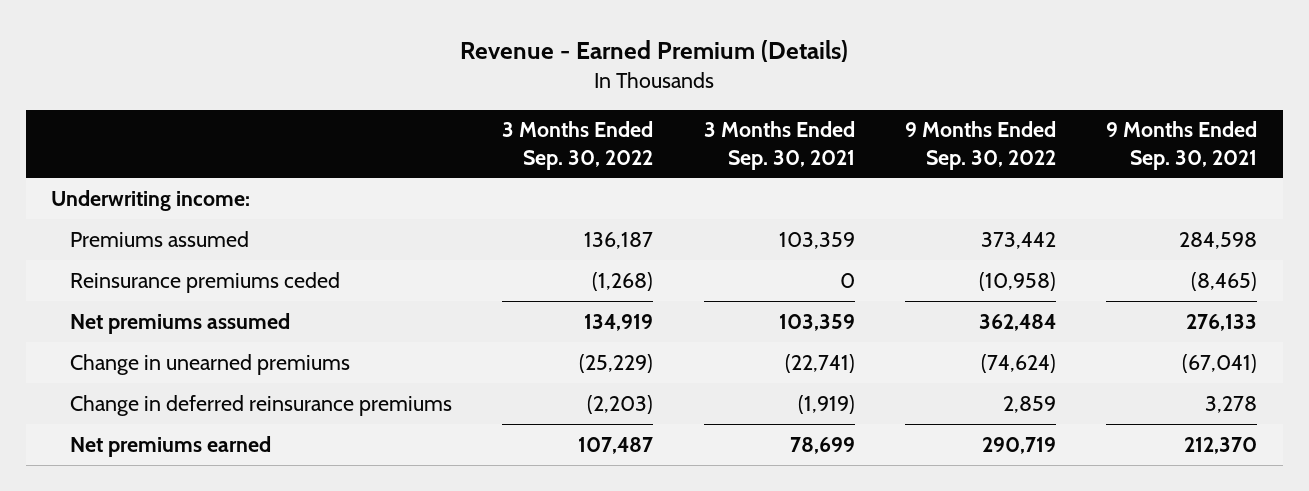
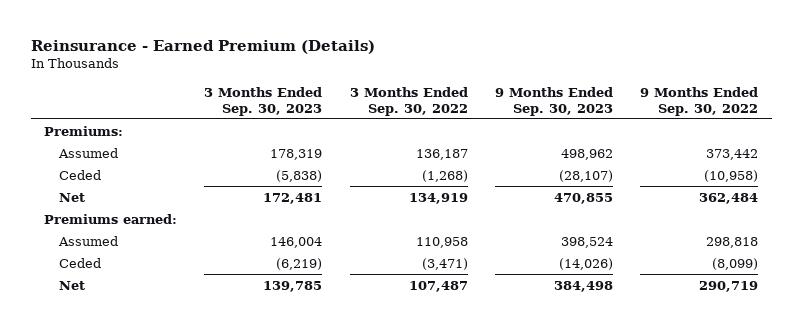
- Revenue - Earned Premium (Details)
+ Reinsurance - Earned Premium (Details)
- | 3 Months Ended Sep. 30, 2022 | 3 Months Ended Sep. 30, 2021 | 9 Months Ended Sep. 30, 2022 | 9 Months Ended Sep. 30, 2021
+ | 3 Months Ended Sep. 30, 2023 | 3 Months Ended Sep. 30, 2022 | 9 Months Ended Sep. 30, 2023 | 9 Months Ended Sep. 30, 2022
- Underwriting income:
- Premiums assumed | 136,187 | 103,359 | 373,442 | 284,598
- Reinsurance premiums ceded | (1,268) | 0 | (10,958) | (8,465)
- Net premiums assumed | 134,919 | 103,359 | 362,484 | 276,133
- Change in unearned premiums | (25,229) | (22,741) | (74,624) | (67,041)
- Change in deferred reinsurance premiums | (2,203) | (1,919) | 2,859 | 3,278
- Net premiums earned | 107,487 | 78,699 | 290,719 | 212,370
+ Premiums:
+ Assumed | 178,319 | 136,187 | 498,962 | 373,442
+ Ceded | (5,838) | (1,268) | (28,107) | (10,958)
+ Net | 172,481 | 134,919 | 470,855 | 362,484
+ Premiums earned:
+ Assumed | 146,004 | 110,958 | 398,524 | 298,818
+ Ceded | (6,219) | (3,471) | (14,026) | (8,099)
+ Net | 139,785 | 107,487 | 384,498 | 290,719

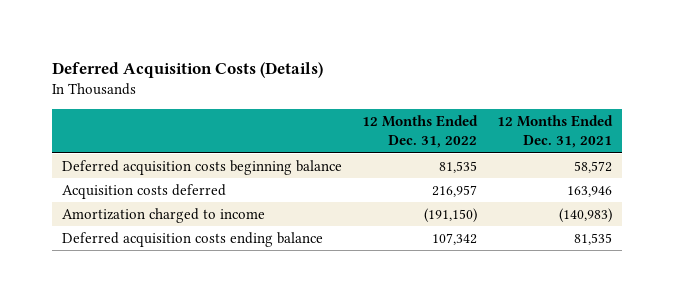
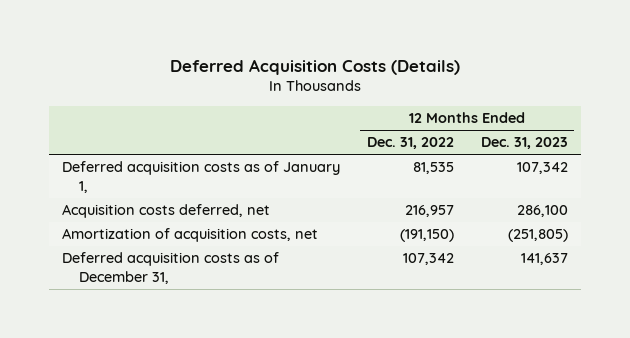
- | 12 Months Ended Dec. 31, 2022 | 12 Months Ended Dec. 31, 2021
+ | 12 Months Ended Dec. 31, 2022 | 12 Months Ended Dec. 31, 2023
- Deferred acquisition costs beginning balance | 81,535 | 58,572
- Acquisition costs deferred | 216,957 | 163,946
- Amortization charged to income | (191,150) | (140,983)
- Deferred acquisition costs ending balance | 107,342 | 81,535
+ Deferred acquisition costs as of January 1, | 81,535 | 107,342
+ Acquisition costs deferred, net | 216,957 | 286,100
+ Amortization of acquisition costs, net | (191,150) | (251,805)
+ Deferred acquisition costs as of December 31, | 107,342 | 141,637

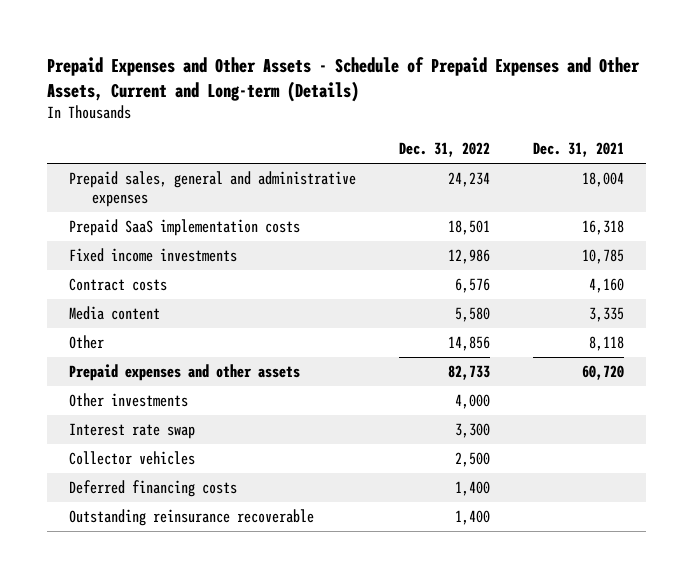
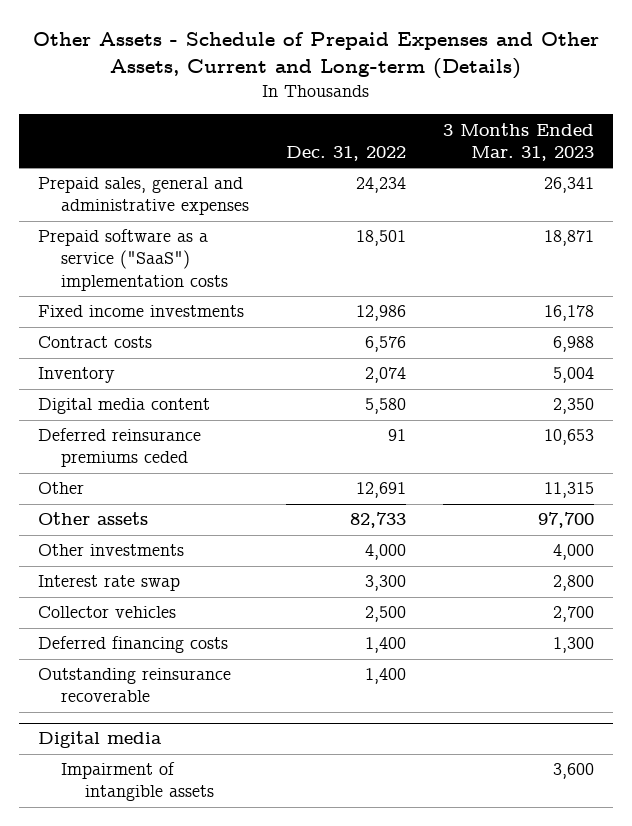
- Prepaid Expenses and Other Assets - Schedule of Prepaid Expenses and Other Assets, Current and Long-term (Details)
+ Other Assets - Schedule of Prepaid Expenses and Other Assets, Current and Long-term (Details)
- | Dec. 31, 2022 | Dec. 31, 2021
+ | Dec. 31, 2022 | 3 Months Ended Mar. 31, 2023
- Prepaid SaaS implementation costs | 18,501 | 16,318
+ Prepaid software as a service ("SaaS") implementation costs | 18,501 | 18,871
- Media content | 5,580 | 3,335
- Other | 14,856 | 8,118
- Prepaid expenses and other assets | 82,733 | 60,720
+ Inventory | 2,074 | 5,004
+ Digital media content | 5,580 | 2,350
+ Deferred reinsurance premiums ceded | 91 | 10,653
+ Other | 12,691 | 11,315
+ Other assets | 82,733 | 97,700
+ Digital media
+ Impairment of intangible assets | | 3,600

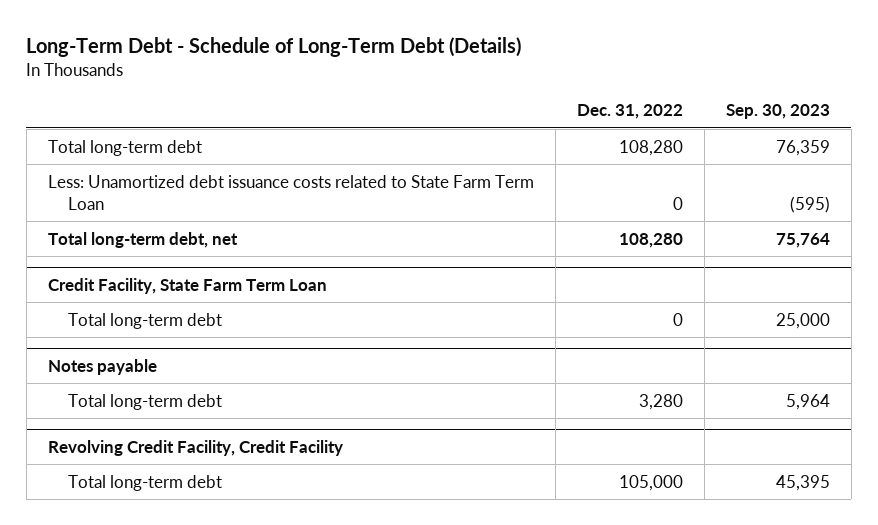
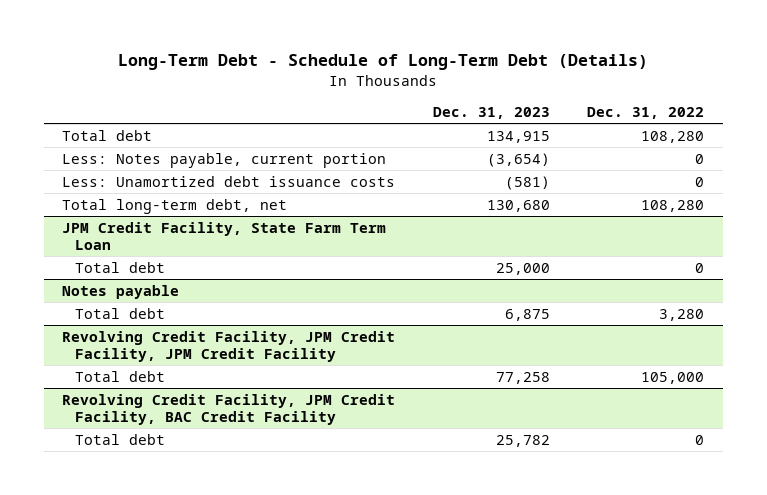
- | Dec. 31, 2022 | Sep. 30, 2023
+ | Dec. 31, 2023 | Dec. 31, 2022
- Total long-term debt | 108,280 | 76,359
- Less: Unamortized debt issuance costs related to State Farm Term Loan | 0 | (595)
+ Total debt | 134,915 | 108,280
+ Less: Notes payable, current portion | (3,654) | 0
+ Less: Unamortized debt issuance costs | (581) | 0
- Credit Facility, State Farm Term Loan
- Total long-term debt | 0 | 25,000
+ JPM Credit Facility, State Farm Term Loan
+ Total debt | 25,000 | 0
@ Notes payable
- Total long-term debt | 3,280 | 5,964
- Revolving Credit Facility, Credit Facility
- Total long-term debt | 105,000 | 45,395
@ Notes payable
+ Total debt | 6,875 | 3,280
+ Revolving Credit Facility, JPM Credit Facility, JPM Credit Facility
+ Total debt | 77,258 | 105,000
+ Revolving Credit Facility, JPM Credit Facility, BAC Credit Facility
+ Total debt | 25,782 | 0

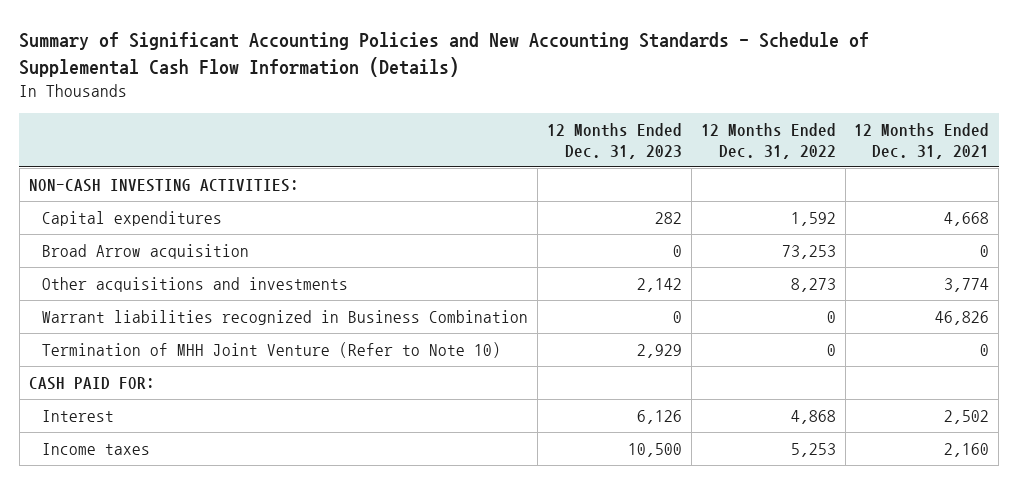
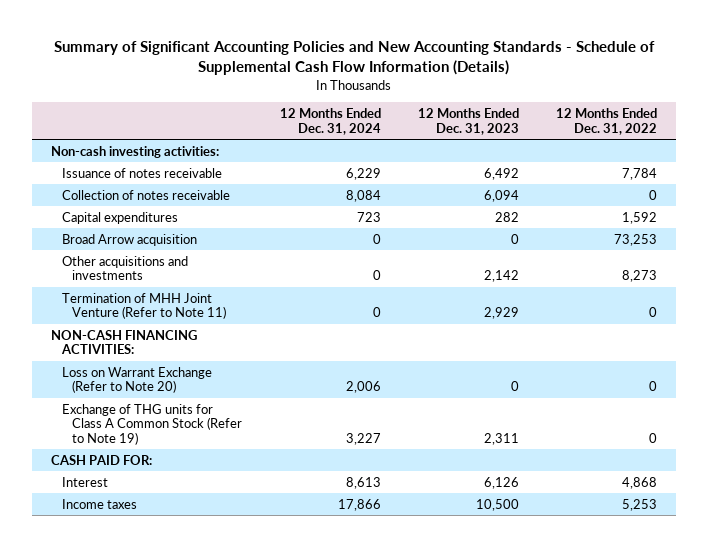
- | 12 Months Ended Dec. 31, 2023 | 12 Months Ended Dec. 31, 2022 | 12 Months Ended Dec. 31, 2021
+ | 12 Months Ended Dec. 31, 2024 | 12 Months Ended Dec. 31, 2023 | 12 Months Ended Dec. 31, 2022
- NON-CASH INVESTING ACTIVITIES:
+ Non-cash investing activities:
+ Issuance of notes receivable | 6,229 | 6,492 | 7,784
+ Collection of notes receivable | 8,084 | 6,094 | 0
- Warrant liabilities recognized in Business Combination | 0 | 0 | 46,826
- Termination of MHH Joint Venture (Refer to Note 10) | 2,929 | 0 | 0
+ Termination of MHH Joint Venture (Refer to Note 11) | 0 | 2,929 | 0
+ NON-CASH FINANCING ACTIVITIES:
+ Loss on Warrant Exchange (Refer to Note 20) | 2,006 | 0 | 0
+ Exchange of THG units for Class A Common Stock (Refer to Note 19) | 3,227 | 2,311 | 0

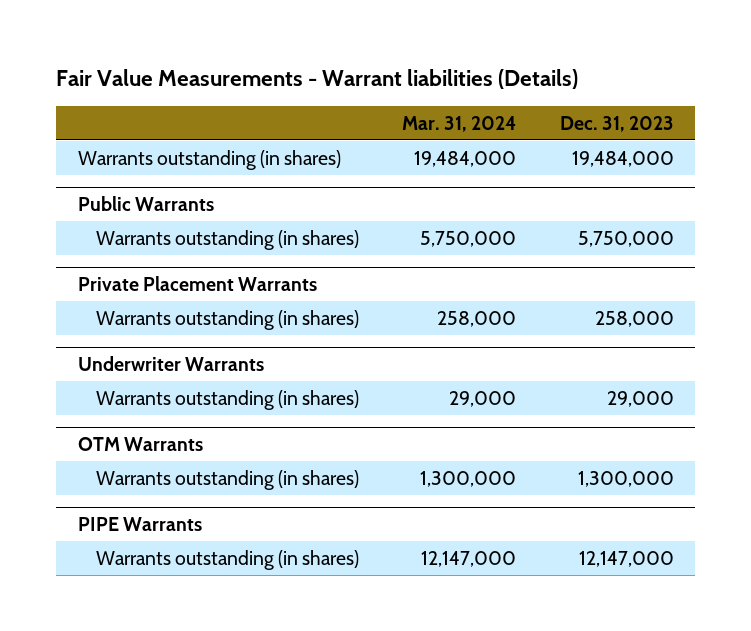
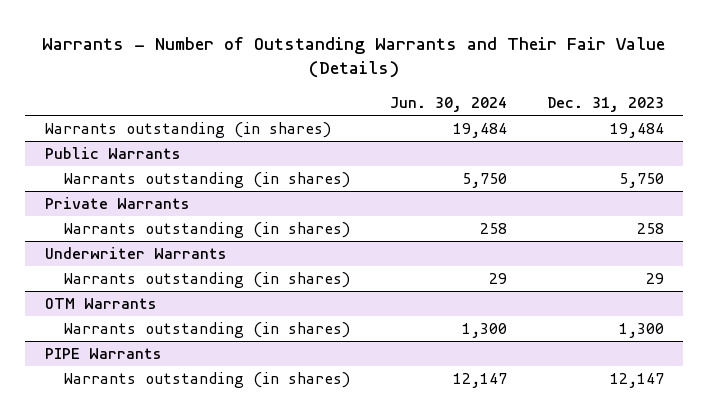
- Fair Value Measurements - Warrant liabilities (Details)
+ Warrants - Number of Outstanding Warrants and Their Fair Value (Details)
- | Mar. 31, 2024 | Dec. 31, 2023
+ | Jun. 30, 2024 | Dec. 31, 2023
- Warrants outstanding (in shares) | 19,484,000 | 19,484,000
+ Warrants outstanding (in shares) | 19,484 | 19,484
@ Public Warrants
- Warrants outstanding (in shares) | 5,750,000 | 5,750,000
- Private Placement Warrants
- Warrants outstanding (in shares) | 258,000 | 258,000
@ Public Warrants
+ Warrants outstanding (in shares) | 5,750 | 5,750
+ Private Warrants
+ Warrants outstanding (in shares) | 258 | 258
@ Underwriter Warrants
- Warrants outstanding (in shares) | 29,000 | 29,000
+ Warrants outstanding (in shares) | 29 | 29
@ OTM Warrants
- Warrants outstanding (in shares) | 1,300,000 | 1,300,000
+ Warrants outstanding (in shares) | 1,300 | 1,300
@ PIPE Warrants
- Warrants outstanding (in shares) | 12,147,000 | 12,147,000
+ Warrants outstanding (in shares) | 12,147 | 12,147

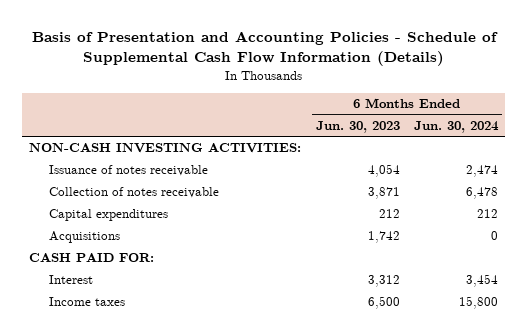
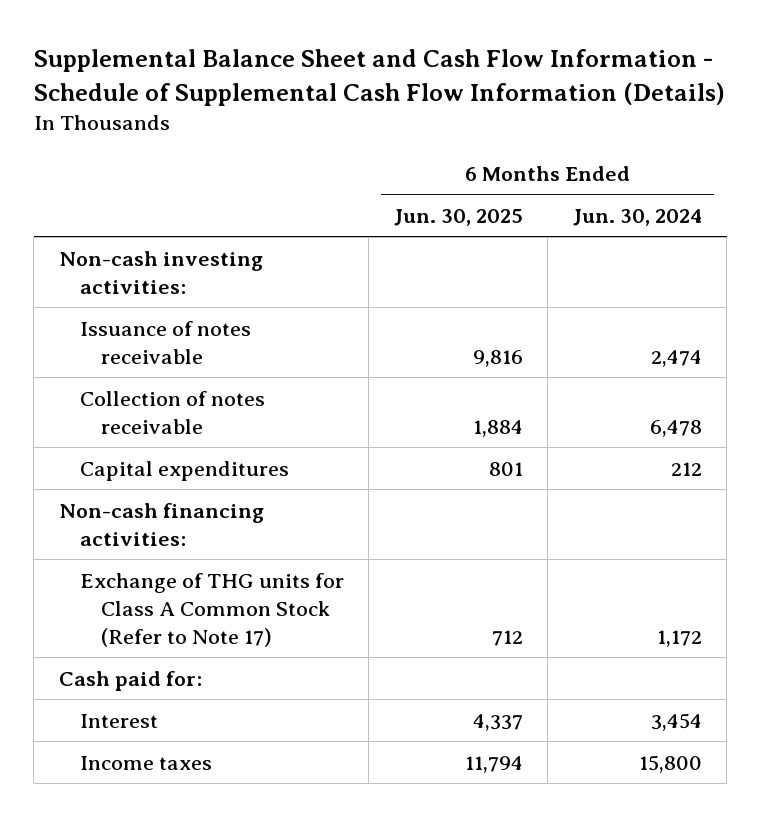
- Basis of Presentation and Accounting Policies - Schedule of Supplemental Cash Flow Information (Details)
+ Supplemental Balance Sheet and Cash Flow Information - Schedule of Supplemental Cash Flow Information (Details)
- | 6 Months Ended Jun. 30, 2023 | 6 Months Ended Jun. 30, 2024
+ | 6 Months Ended Jun. 30, 2025 | 6 Months Ended Jun. 30, 2024
- NON-CASH INVESTING ACTIVITIES:
+ Non-cash investing activities:
- Acquisitions | 1,742 | 0
- CASH PAID FOR:
+ Non-cash financing activities:
+ Exchange of THG units for Class A Common Stock (Refer to Note 17) | 712 | 1,172
+ Cash paid for:

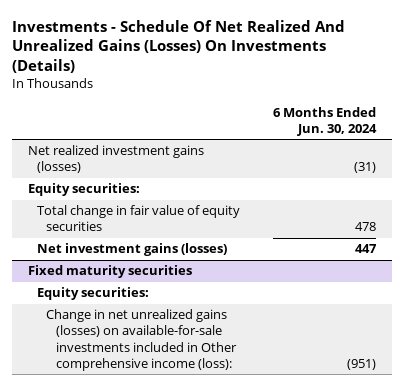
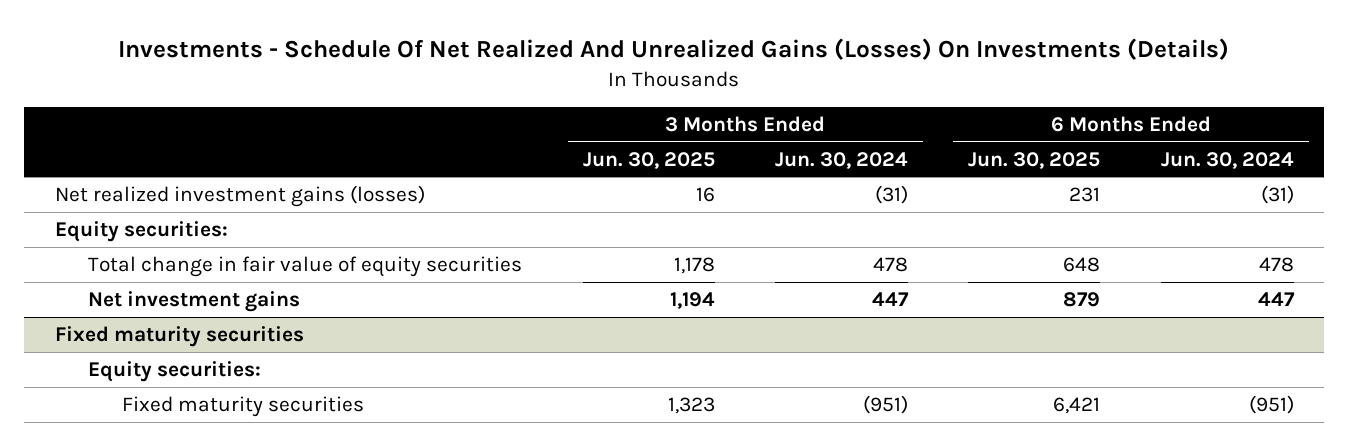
- | 6 Months Ended Jun. 30, 2024
+ | 3 Months Ended Jun. 30, 2025 | 3 Months Ended Jun. 30, 2024 | 6 Months Ended Jun. 30, 2025 | 6 Months Ended Jun. 30, 2024
- Net investment gains (losses) | 447
+ Net investment gains | 1,194 | 447 | 879 | 447
@ Fixed maturity securities
- Change in net unrealized gains (losses) on available-for-sale investments included in Other comprehensive income (loss): | (951)
+ Fixed maturity securities | 1,323 | (951) | 6,421 | (951)

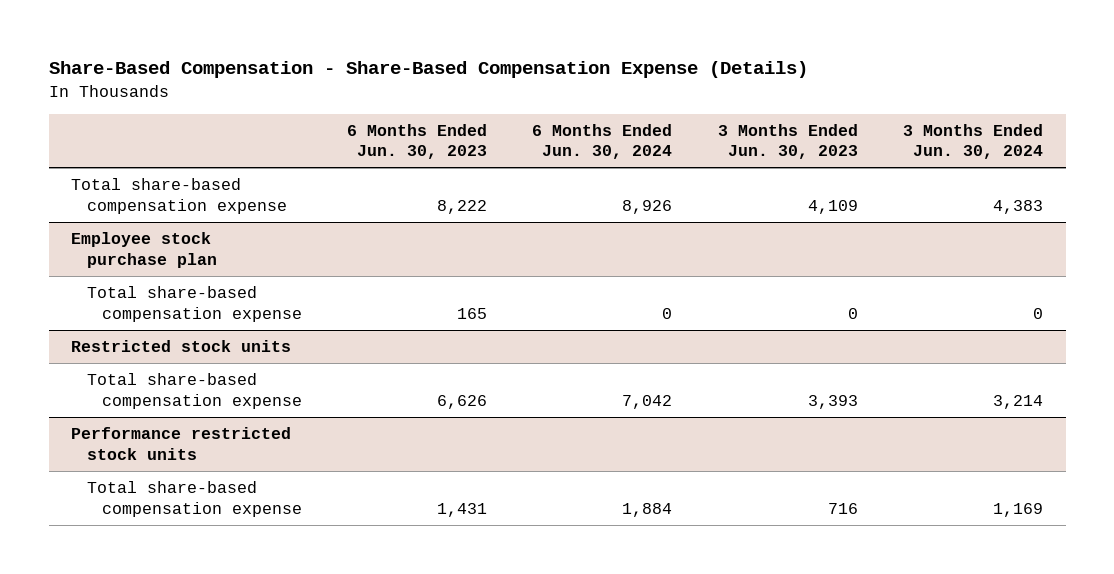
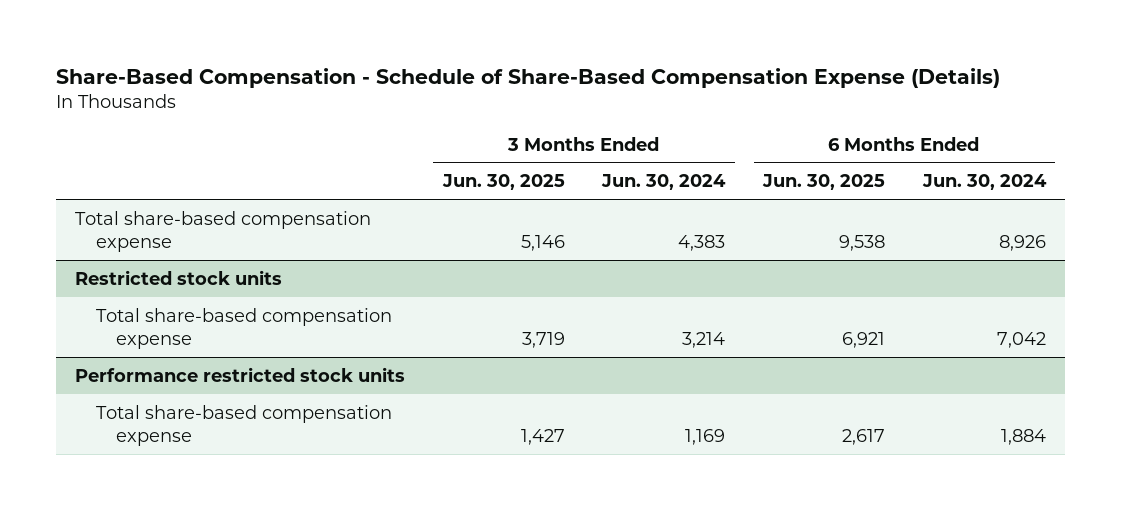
- Share-Based Compensation - Share-Based Compensation Expense (Details)
+ Share-Based Compensation - Schedule of Share-Based Compensation Expense (Details)
- | 6 Months Ended Jun. 30, 2023 | 6 Months Ended Jun. 30, 2024 | 3 Months Ended Jun. 30, 2023 | 3 Months Ended Jun. 30, 2024
+ | 3 Months Ended Jun. 30, 2025 | 3 Months Ended Jun. 30, 2024 | 6 Months Ended Jun. 30, 2025 | 6 Months Ended Jun. 30, 2024
- Employee stock purchase plan
- Total share-based compensation expense | 165 | 0 | 0 | 0

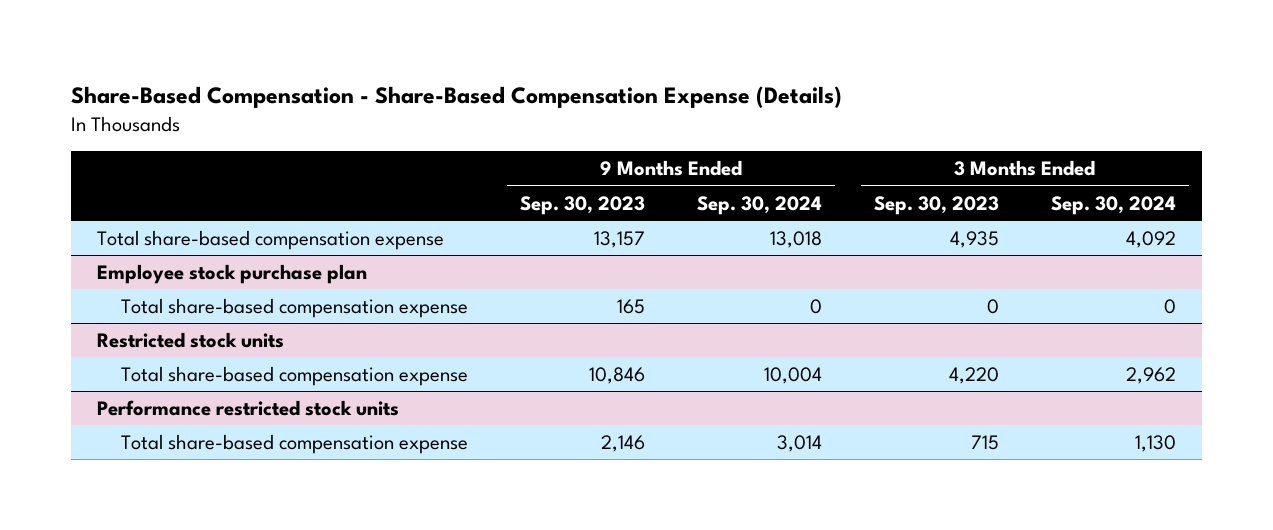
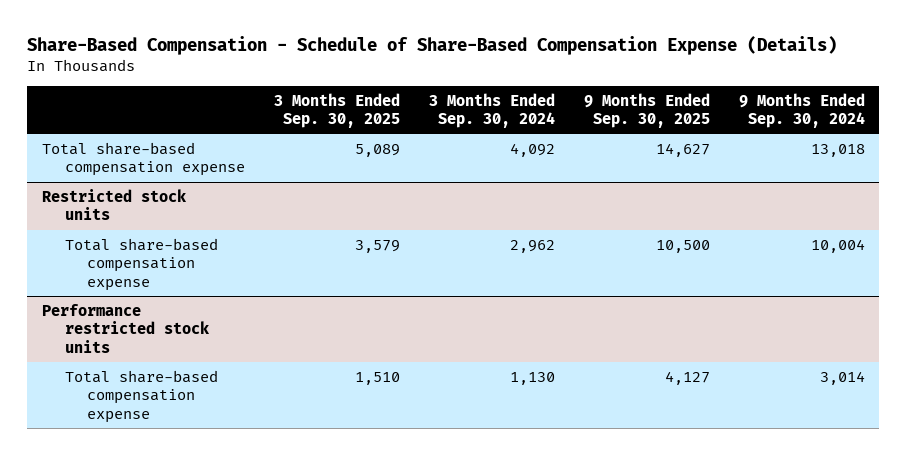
- Share-Based Compensation - Share-Based Compensation Expense (Details)
+ Share-Based Compensation - Schedule of Share-Based Compensation Expense (Details)
- | 9 Months Ended Sep. 30, 2023 | 9 Months Ended Sep. 30, 2024 | 3 Months Ended Sep. 30, 2023 | 3 Months Ended Sep. 30, 2024
+ | 3 Months Ended Sep. 30, 2025 | 3 Months Ended Sep. 30, 2024 | 9 Months Ended Sep. 30, 2025 | 9 Months Ended Sep. 30, 2024
- Employee stock purchase plan
- Total share-based compensation expense | 165 | 0 | 0 | 0

